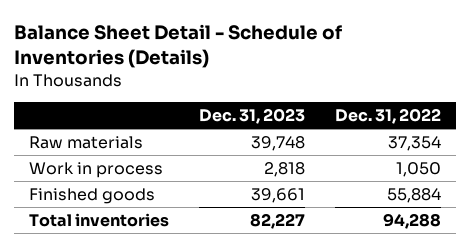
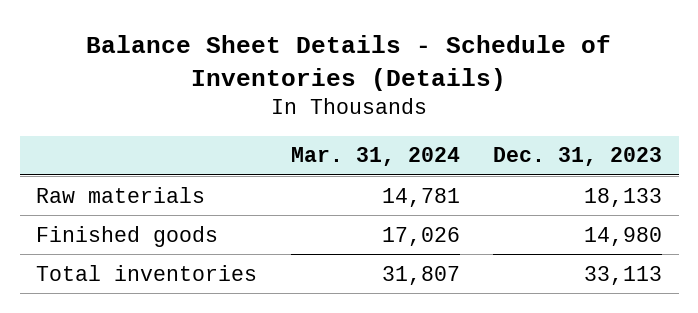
- Balance Sheet Detail - Schedule of Inventories (Details)
+ Balance Sheet Details - Schedule of Inventories (Details)
- | Dec. 31, 2023 | Dec. 31, 2022
+ | Mar. 31, 2024 | Dec. 31, 2023
- Raw materials | 39,748 | 37,354
- Work in process | 2,818 | 1,050
- Finished goods | 39,661 | 55,884
- Total inventories | 82,227 | 94,288
+ Raw materials | 14,781 | 18,133
+ Finished goods | 17,026 | 14,980
+ Total inventories | 31,807 | 33,113

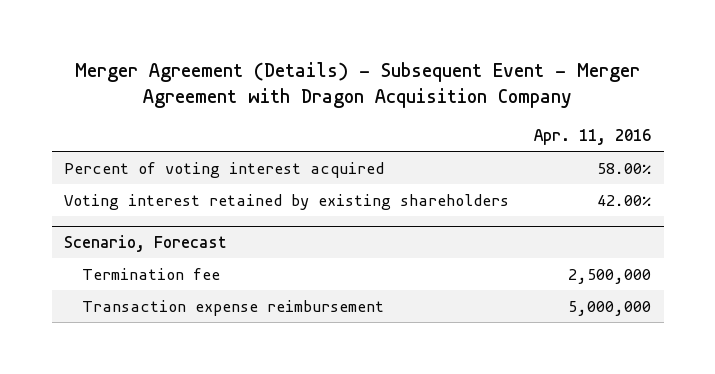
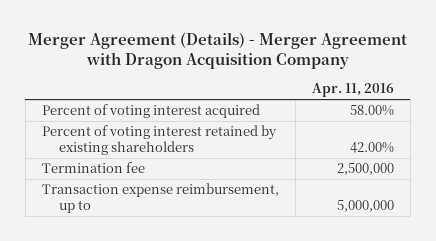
- Merger Agreement (Details) - Subsequent Event - Merger Agreement with Dragon Acquisition Company
+ Merger Agreement (Details) - Merger Agreement with Dragon Acquisition Company
- Voting interest retained by existing shareholders | 42.00%
- Scenario, Forecast
+ Percent of voting interest retained by existing shareholders | 42.00%
- Transaction expense reimbursement | 5,000,000
+ Transaction expense reimbursement, up to | 5,000,000

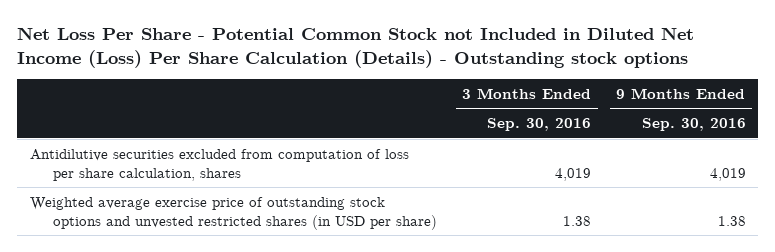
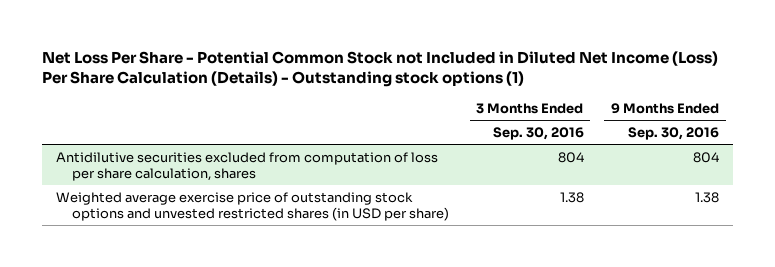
- Net Loss Per Share - Potential Common Stock not Included in Diluted Net Income (Loss) Per Share Calculation (Details) - Outstanding stock options
+ Net Loss Per Share - Potential Common Stock not Included in Diluted Net Income (Loss) Per Share Calculation (Details) - Outstanding stock options (1)
- Antidilutive securities excluded from computation of loss per share calculation, shares | 4,019 | 4,019
+ Antidilutive securities excluded from computation of loss per share calculation, shares | 804 | 804

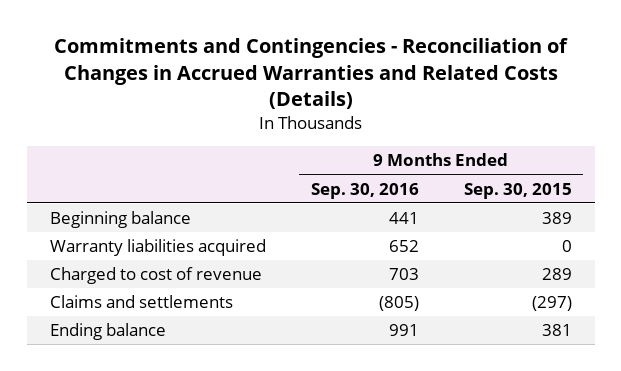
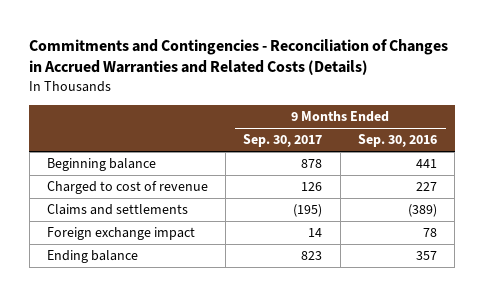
- | 9 Months Ended Sep. 30, 2016 | 9 Months Ended Sep. 30, 2015
+ | 9 Months Ended Sep. 30, 2017 | 9 Months Ended Sep. 30, 2016
- Warranty liabilities acquired | 652 | 0
- Charged to cost of revenue | 703 | 289
- Claims and settlements | (805) | (297)
- Ending balance | 991 | 381
+ Charged to cost of revenue | 126 | 227
+ Claims and settlements | (195) | (389)
+ Foreign exchange impact | 14 | 78
+ Ending balance | 823 | 357

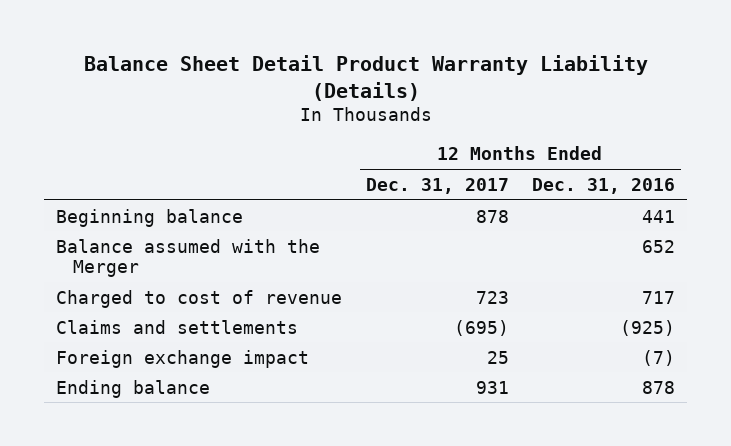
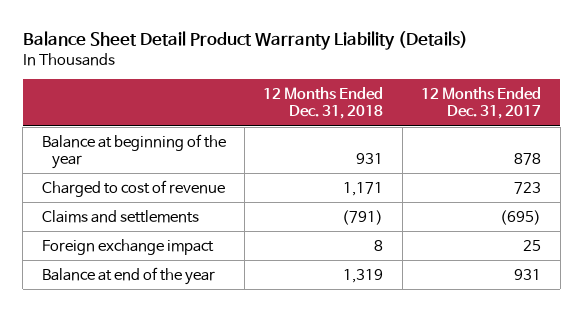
- | 12 Months Ended Dec. 31, 2017 | 12 Months Ended Dec. 31, 2016
+ | 12 Months Ended Dec. 31, 2018 | 12 Months Ended Dec. 31, 2017
- Beginning balance | 878 | 441
- Balance assumed with the Merger | | 652
+ Balance at beginning of the year | 931 | 878
- Ending balance | 931 | 878
+ Balance at end of the year | 1,319 | 931

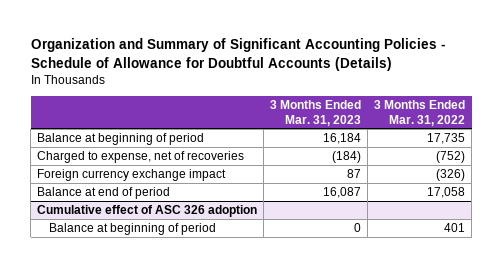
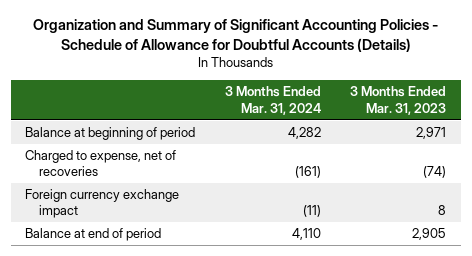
- | 3 Months Ended Mar. 31, 2023 | 3 Months Ended Mar. 31, 2022
+ | 3 Months Ended Mar. 31, 2024 | 3 Months Ended Mar. 31, 2023
- Balance at beginning of period | 16,184 | 17,735
- Charged to expense, net of recoveries | (184) | (752)
- Foreign currency exchange impact | 87 | (326)
- Balance at end of period | 16,087 | 17,058
- Cumulative effect of ASC 326 adoption
- Balance at beginning of period | 0 | 401
+ Balance at beginning of period | 4,282 | 2,971
+ Charged to expense, net of recoveries | (161) | (74)
+ Foreign currency exchange impact | (11) | 8
+ Balance at end of period | 4,110 | 2,905

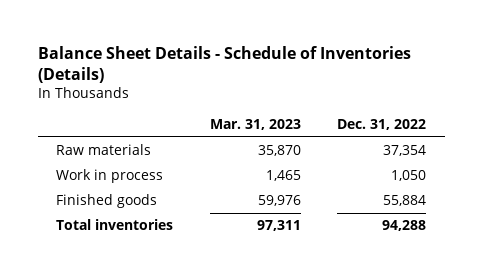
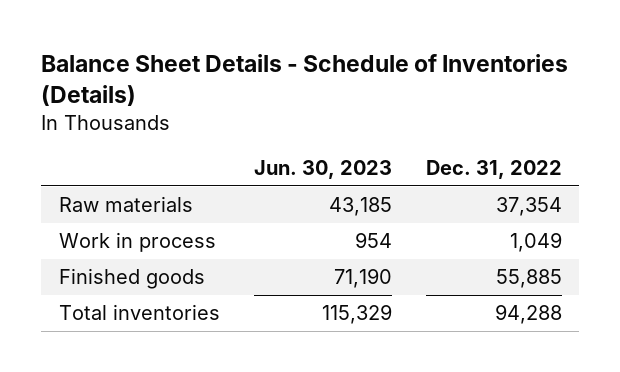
- | Mar. 31, 2023 | Dec. 31, 2022
+ | Jun. 30, 2023 | Dec. 31, 2022
- Work in process | 1,465 | 1,050
- Finished goods | 59,976 | 55,884
+ Work in process | 954 | 1,049
+ Finished goods | 71,190 | 55,885

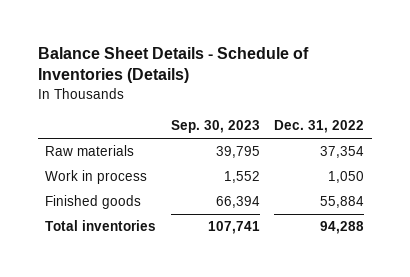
- | Jun. 30, 2023 | Dec. 31, 2022
+ | Sep. 30, 2023 | Dec. 31, 2022
- Work in process | 954 | 1,049
- Finished goods | 71,190 | 55,885
+ Work in process | 1,552 | 1,050
+ Finished goods | 66,394 | 55,884

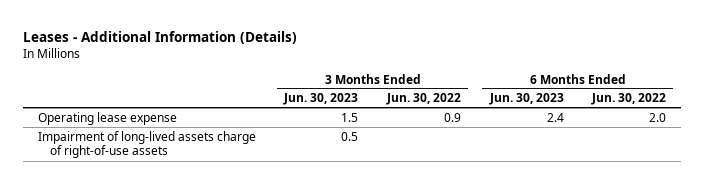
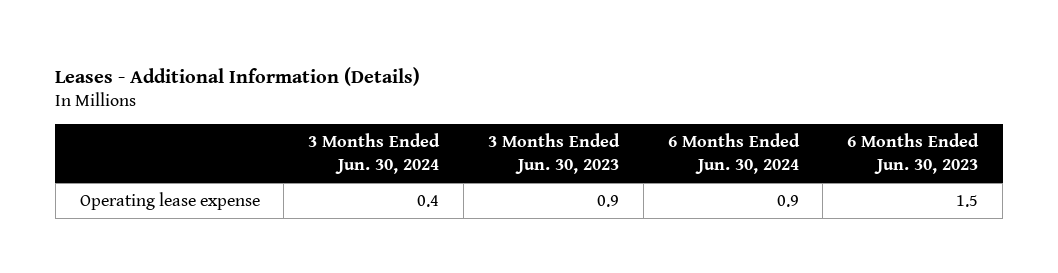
- | 3 Months Ended Jun. 30, 2023 | 3 Months Ended Jun. 30, 2022 | 6 Months Ended Jun. 30, 2023 | 6 Months Ended Jun. 30, 2022
+ | 3 Months Ended Jun. 30, 2024 | 3 Months Ended Jun. 30, 2023 | 6 Months Ended Jun. 30, 2024 | 6 Months Ended Jun. 30, 2023
- Operating lease expense | 1.5 | 0.9 | 2.4 | 2.0
- Impairment of long-lived assets charge of right-of-use assets | 0.5 | | |
+ Operating lease expense | 0.4 | 0.9 | 0.9 | 1.5

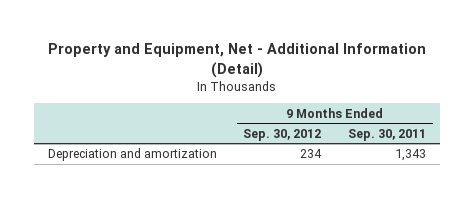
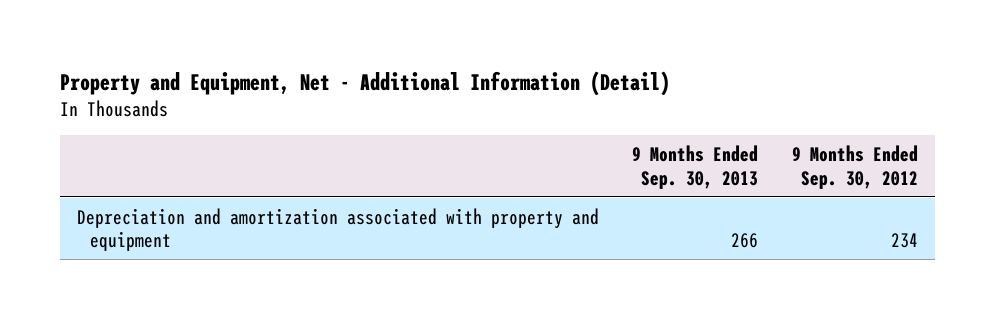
- | 9 Months Ended Sep. 30, 2012 | 9 Months Ended Sep. 30, 2011
+ | 9 Months Ended Sep. 30, 2013 | 9 Months Ended Sep. 30, 2012
- Depreciation and amortization | 234 | 1,343
+ Depreciation and amortization associated with property and equipment | 266 | 234

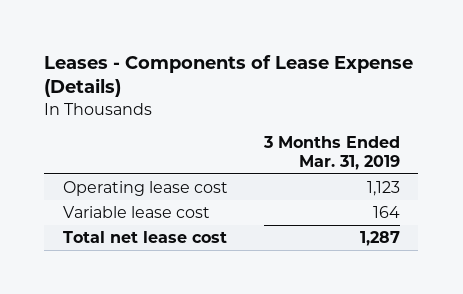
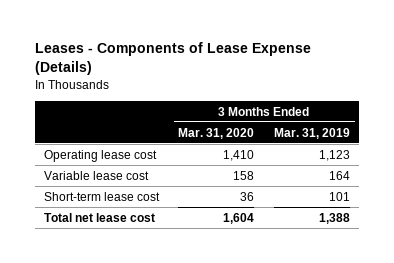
- | 3 Months Ended Mar. 31, 2019
+ | 3 Months Ended Mar. 31, 2020 | 3 Months Ended Mar. 31, 2019
- Total net lease cost | 1,287
+ Short-term lease cost | 36 | 101
+ Total net lease cost | 1,604 | 1,388

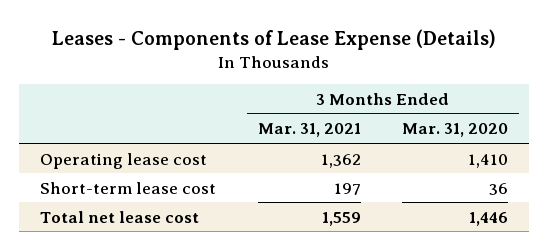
- | 3 Months Ended Mar. 31, 2020 | 3 Months Ended Mar. 31, 2019
+ | 3 Months Ended Mar. 31, 2021 | 3 Months Ended Mar. 31, 2020
- Variable lease cost | 158 | 164
- Total net lease cost | 1,604 | 1,388
+ Total net lease cost | 1,559 | 1,446

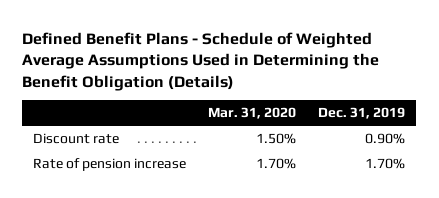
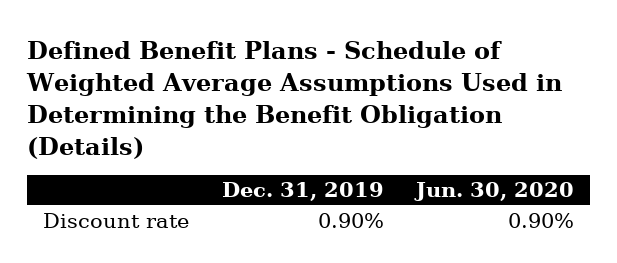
- | Mar. 31, 2020 | Dec. 31, 2019
+ | Dec. 31, 2019 | Jun. 30, 2020
- Rate of pension increase | 1.70% | 1.70%

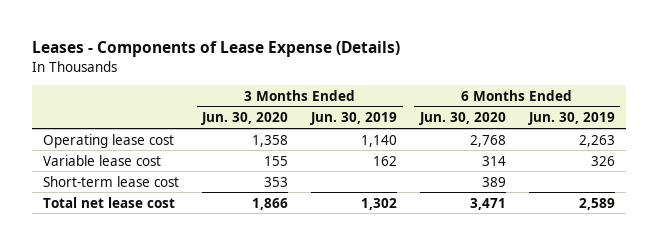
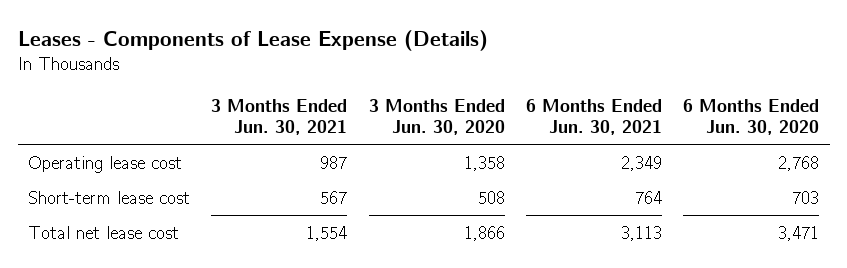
- | 3 Months Ended Jun. 30, 2020 | 3 Months Ended Jun. 30, 2019 | 6 Months Ended Jun. 30, 2020 | 6 Months Ended Jun. 30, 2019
+ | 3 Months Ended Jun. 30, 2021 | 3 Months Ended Jun. 30, 2020 | 6 Months Ended Jun. 30, 2021 | 6 Months Ended Jun. 30, 2020
- Variable lease cost | 155 | 162 | 314 | 326
- Short-term lease cost | 353 | | 389 |
+ Short-term lease cost | 567 | 508 | 764 | 703

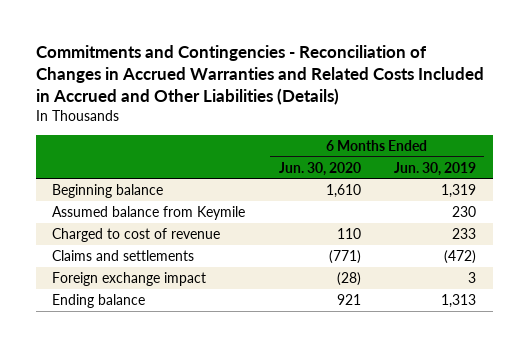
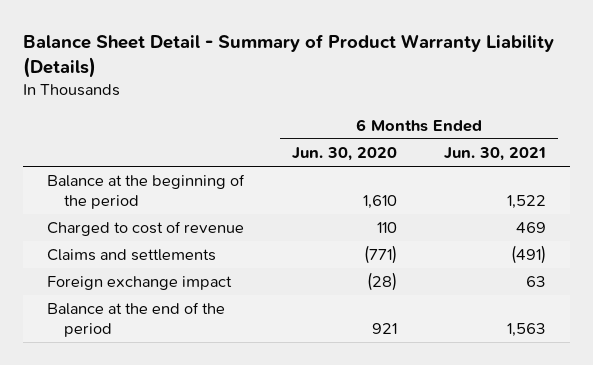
- Commitments and Contingencies - Reconciliation of Changes in Accrued Warranties and Related Costs Included in Accrued and Other Liabilities (Details)
+ Balance Sheet Detail - Summary of Product Warranty Liability (Details)
- | 6 Months Ended Jun. 30, 2020 | 6 Months Ended Jun. 30, 2019
+ | 6 Months Ended Jun. 30, 2020 | 6 Months Ended Jun. 30, 2021
- Beginning balance | 1,610 | 1,319
- Assumed balance from Keymile | | 230
+ Balance at the beginning of the period | 1,610 | 1,522
- Ending balance | 921 | 1,313
+ Balance at the end of the period | 921 | 1,563

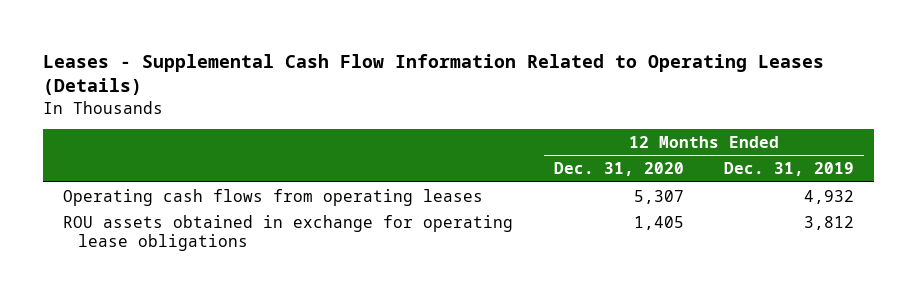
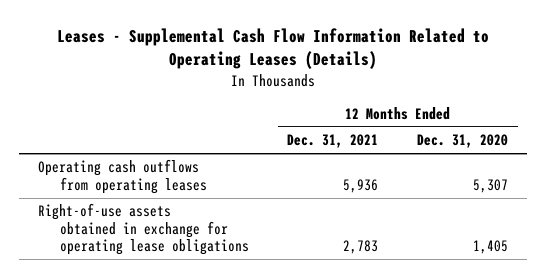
- | 12 Months Ended Dec. 31, 2020 | 12 Months Ended Dec. 31, 2019
+ | 12 Months Ended Dec. 31, 2021 | 12 Months Ended Dec. 31, 2020
- Operating cash flows from operating leases | 5,307 | 4,932
- ROU assets obtained in exchange for operating lease obligations | 1,405 | 3,812
+ Operating cash outflows from operating leases | 5,936 | 5,307
+ Right-of-use assets obtained in exchange for operating lease obligations | 2,783 | 1,405

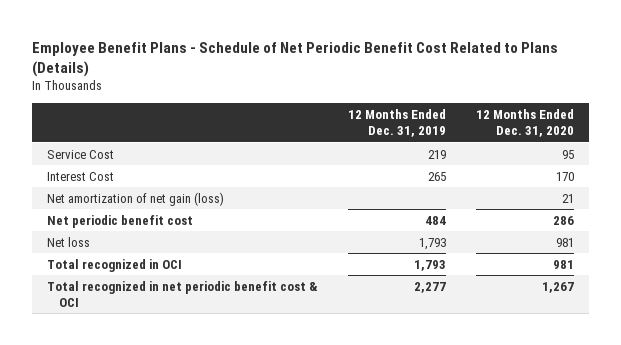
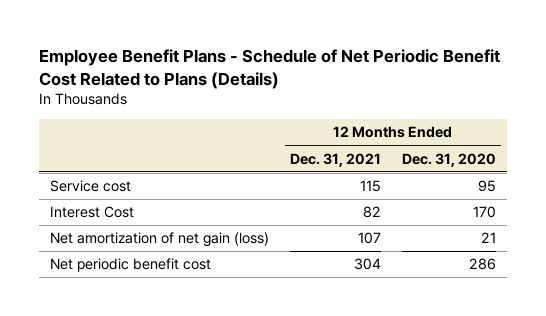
- | 12 Months Ended Dec. 31, 2019 | 12 Months Ended Dec. 31, 2020
+ | 12 Months Ended Dec. 31, 2021 | 12 Months Ended Dec. 31, 2020
- Service Cost | 219 | 95
+ Service cost | 115 | 95
- Net loss | 1,793 | 981
- Total recognized in OCI | 1,793 | 981
- Total recognized in net periodic benefit cost & OCI | 2,277 | 1,267

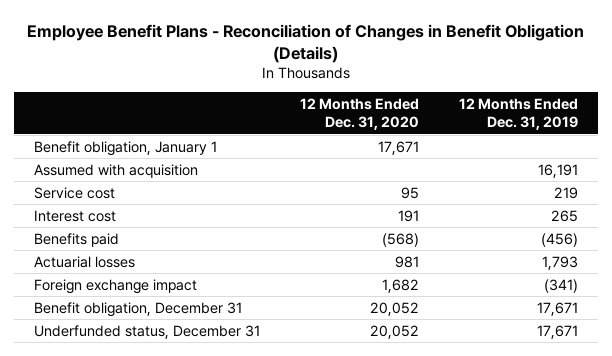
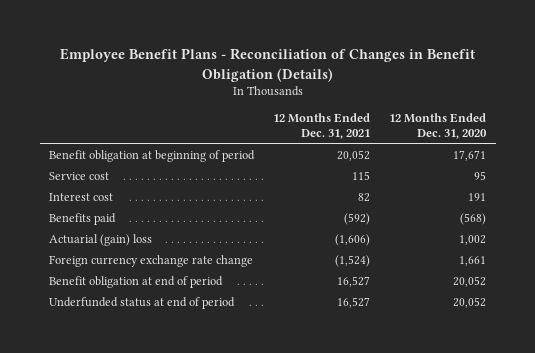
- | 12 Months Ended Dec. 31, 2020 | 12 Months Ended Dec. 31, 2019
+ | 12 Months Ended Dec. 31, 2021 | 12 Months Ended Dec. 31, 2020
- Benefit obligation, January 1 | 17,671 |
- Assumed with acquisition | | 16,191
+ Benefit obligation at beginning of period | 20,052 | 17,671
- Actuarial losses | 981 | 1,793
- Foreign exchange impact | 1,682 | (341)
- Benefit obligation, December 31 | 20,052 | 17,671
- Underfunded status, December 31 | 20,052 | 17,671
+ Actuarial (gain) loss | (1,606) | 1,002
+ Foreign currency exchange rate change | (1,524) | 1,661
+ Benefit obligation at end of period | 16,527 | 20,052
+ Underfunded status at end of period | 16,527 | 20,052

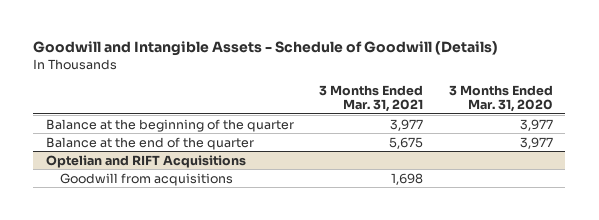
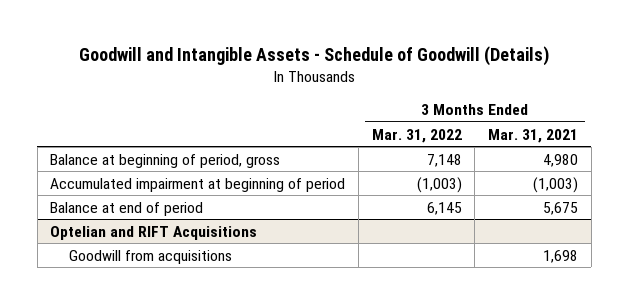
- | 3 Months Ended Mar. 31, 2021 | 3 Months Ended Mar. 31, 2020
+ | 3 Months Ended Mar. 31, 2022 | 3 Months Ended Mar. 31, 2021
- Balance at the beginning of the quarter | 3,977 | 3,977
- Balance at the end of the quarter | 5,675 | 3,977
+ Balance at beginning of period, gross | 7,148 | 4,980
+ Accumulated impairment at beginning of period | (1,003) | (1,003)
+ Balance at end of period | 6,145 | 5,675

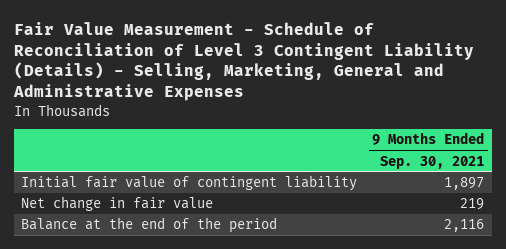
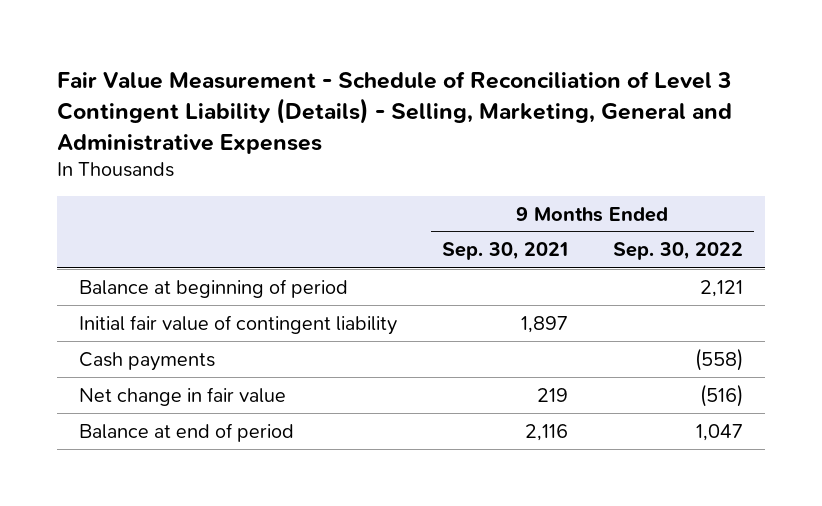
- | 9 Months Ended Sep. 30, 2021
+ | 9 Months Ended Sep. 30, 2021 | 9 Months Ended Sep. 30, 2022
+ Balance at beginning of period | | 2,121
+ Cash payments | | (558)
- Balance at the end of the period | 2,116
+ Balance at end of period | 2,116 | 1,047

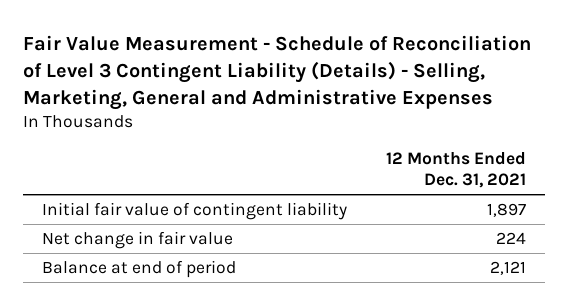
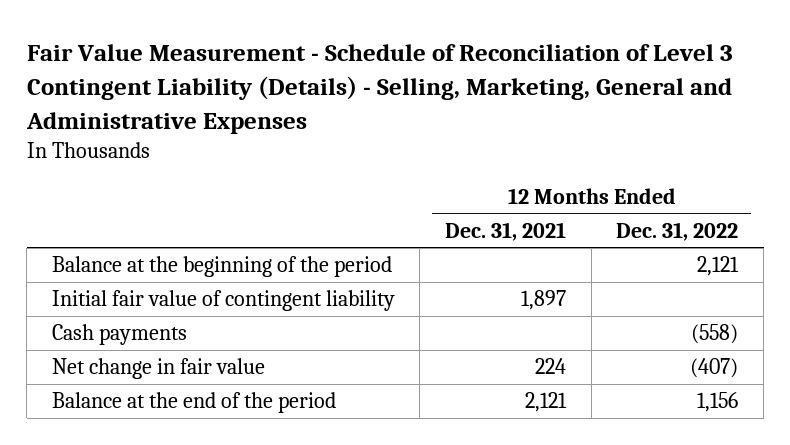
- | 12 Months Ended Dec. 31, 2021
+ | 12 Months Ended Dec. 31, 2021 | 12 Months Ended Dec. 31, 2022
+ Balance at the beginning of the period | | 2,121
+ Cash payments | | (558)
- Balance at end of period | 2,121
+ Balance at the end of the period | 2,121 | 1,156

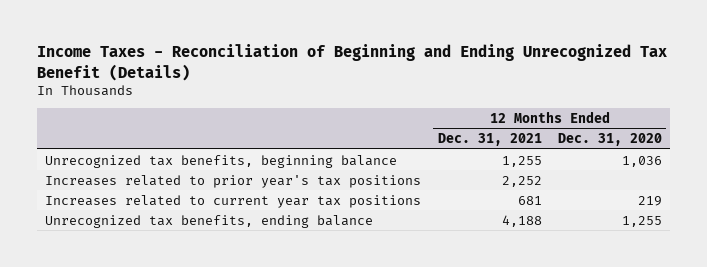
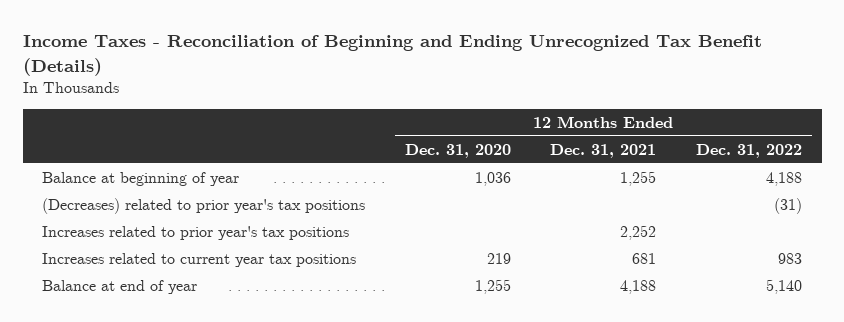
- | 12 Months Ended Dec. 31, 2021 | 12 Months Ended Dec. 31, 2020
+ | 12 Months Ended Dec. 31, 2020 | 12 Months Ended Dec. 31, 2021 | 12 Months Ended Dec. 31, 2022
- Unrecognized tax benefits, beginning balance | 1,255 | 1,036
+ Balance at beginning of year | 1,036 | 1,255 | 4,188
+ (Decreases) related to prior year's tax positions | | | (31)
- Unrecognized tax benefits, ending balance | 4,188 | 1,255
+ Balance at end of year | 1,255 | 4,188 | 5,140

